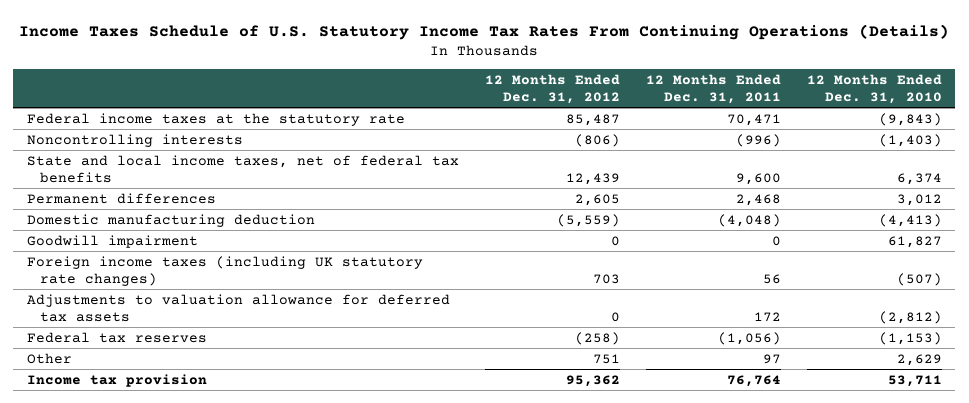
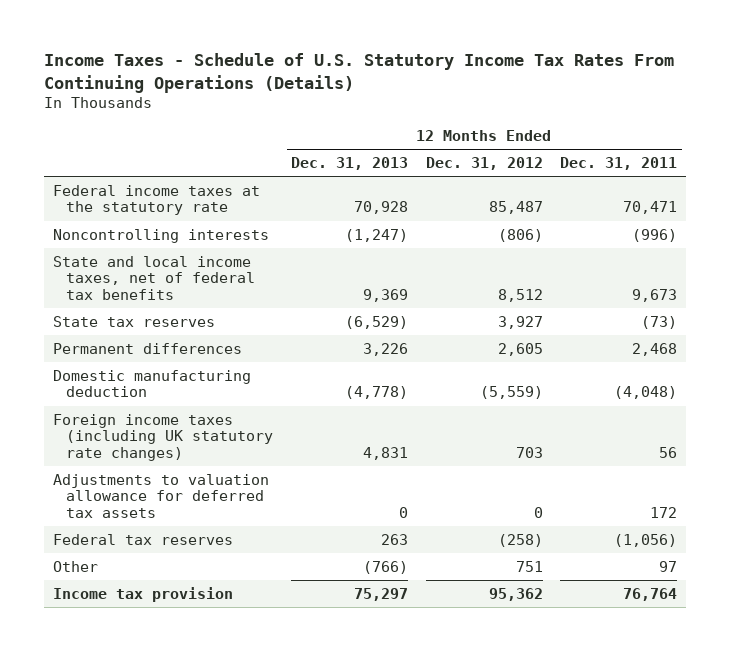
- Income Taxes Schedule of U.S. Statutory Income Tax Rates From Continuing Operations (Details)
+ Income Taxes - Schedule of U.S. Statutory Income Tax Rates From Continuing Operations (Details)
- | 12 Months Ended Dec. 31, 2012 | 12 Months Ended Dec. 31, 2011 | 12 Months Ended Dec. 31, 2010
+ | 12 Months Ended Dec. 31, 2013 | 12 Months Ended Dec. 31, 2012 | 12 Months Ended Dec. 31, 2011
- State and local income taxes, net of federal tax benefits | 12,439 | 9,600 | 6,374
+ State and local income taxes, net of federal tax benefits | 9,369 | 8,512 | 9,673
+ State tax reserves | (6,529) | 3,927 | (73)
- Goodwill impairment | 0 | 0 | 61,827

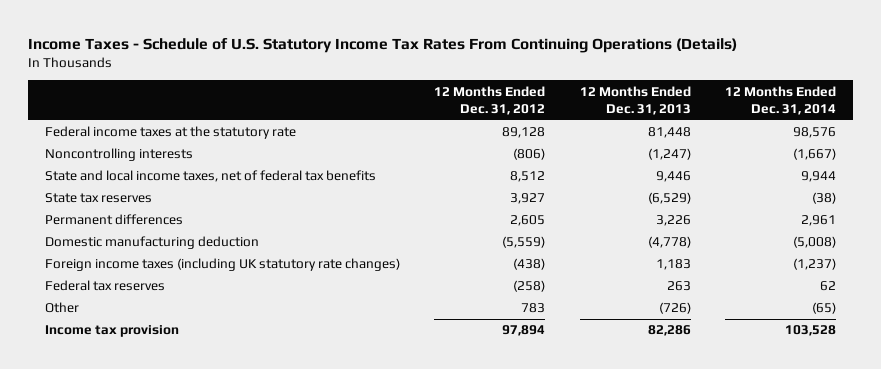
- | 12 Months Ended Dec. 31, 2013 | 12 Months Ended Dec. 31, 2012 | 12 Months Ended Dec. 31, 2011
+ | 12 Months Ended Dec. 31, 2012 | 12 Months Ended Dec. 31, 2013 | 12 Months Ended Dec. 31, 2014
- Federal income taxes at the statutory rate | 70,928 | 85,487 | 70,471
+ Federal income taxes at the statutory rate | 89,128 | 81,448 | 98,576
- State and local income taxes, net of federal tax benefits | 9,369 | 8,512 | 9,673
+ State and local income taxes, net of federal tax benefits | 8,512 | 9,446 | 9,944
- Foreign income taxes (including UK statutory rate changes) | 4,831 | 703 | 56
- Adjustments to valuation allowance for deferred tax assets | 0 | 0 | 172
+ Foreign income taxes (including UK statutory rate changes) | (438) | 1,183 | (1,237)
- Other | (766) | 751 | 97
- Income tax provision | 75,297 | 95,362 | 76,764
+ Other | 783 | (726) | (65)
+ Income tax provision | 97,894 | 82,286 | 103,528

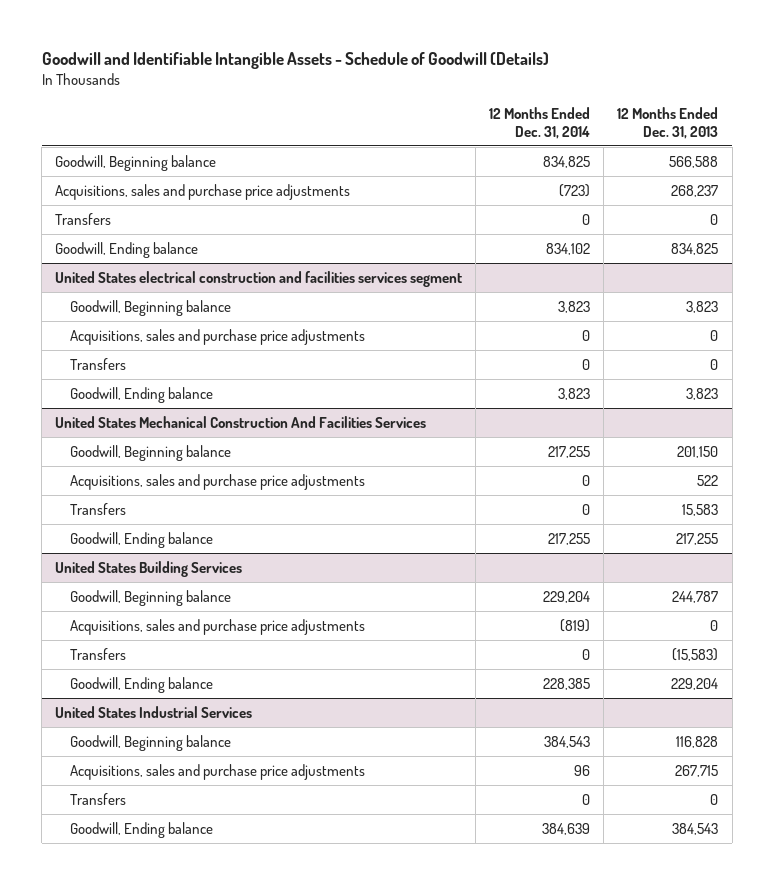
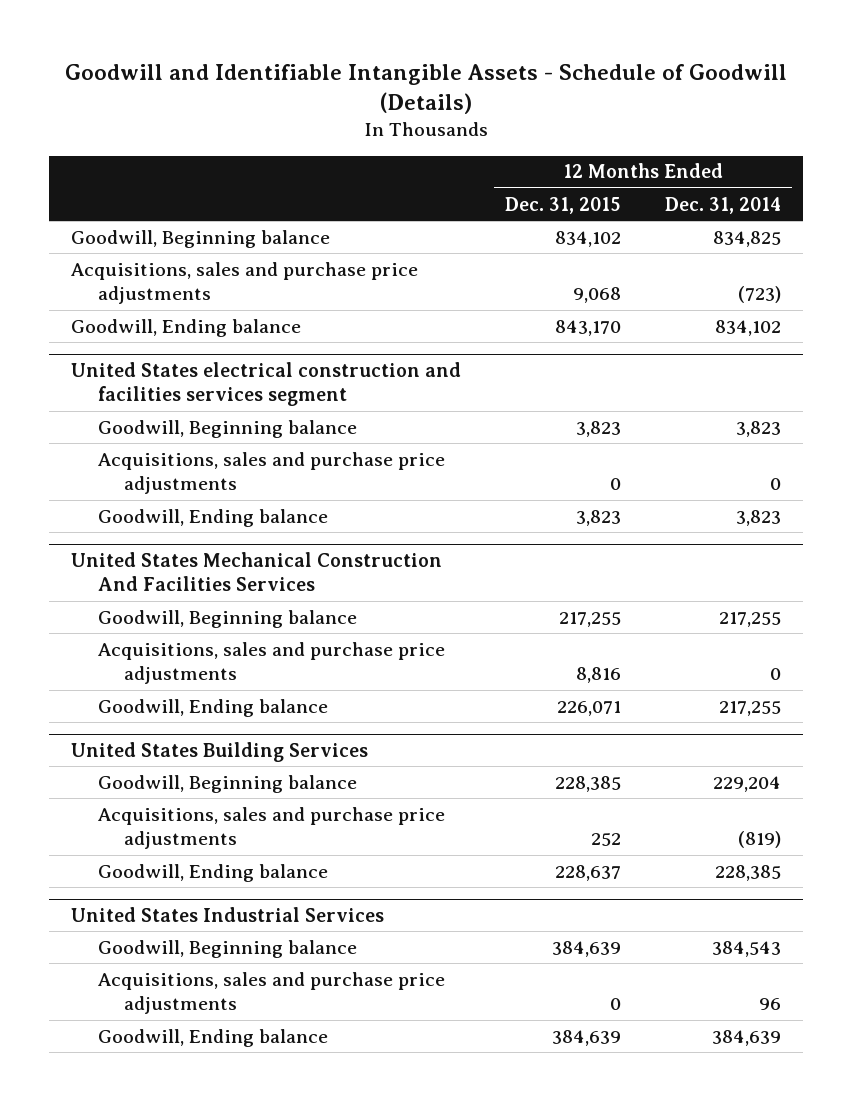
- | 12 Months Ended Dec. 31, 2014 | 12 Months Ended Dec. 31, 2013
+ | 12 Months Ended Dec. 31, 2015 | 12 Months Ended Dec. 31, 2014
- Transfers | 0 | 0
@ United States electrical construction and facilities services segment
- Transfers | 0 | 0
@ United States Mechanical Construction And Facilities Services
- Transfers | 0 | 15,583
@ United States Building Services
- Transfers | 0 | (15,583)
@ United States Industrial Services
- Transfers | 0 | 0

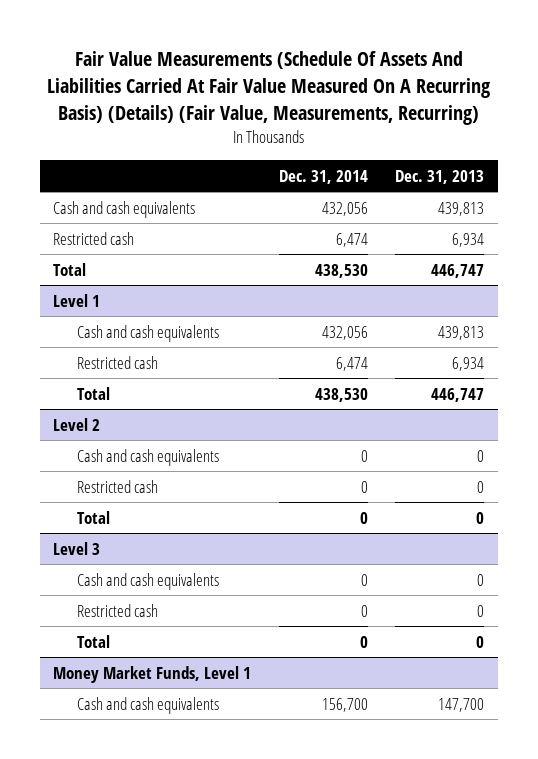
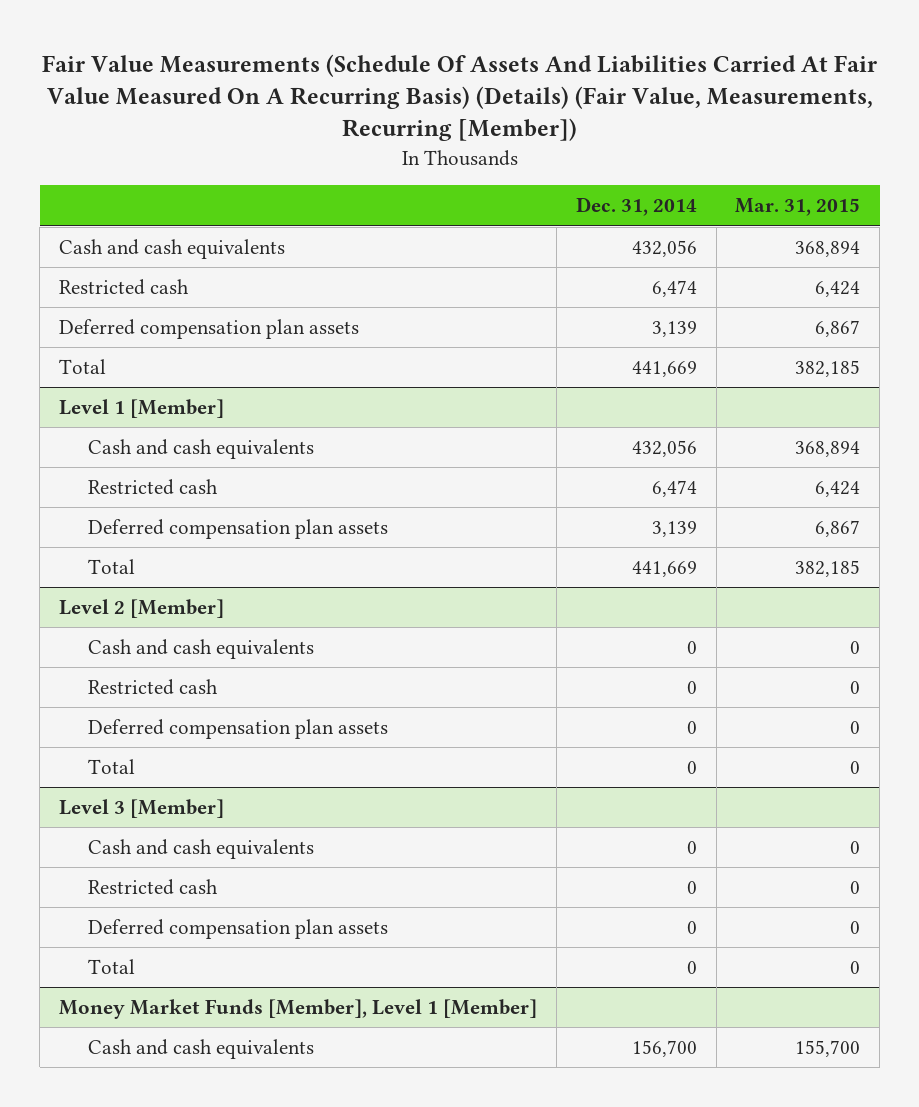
- Fair Value Measurements (Schedule Of Assets And Liabilities Carried At Fair Value Measured On A Recurring Basis) (Details) (Fair Value, Measurements, Recurring)
+ Fair Value Measurements (Schedule Of Assets And Liabilities Carried At Fair Value Measured On A Recurring Basis) (Details) (Fair Value, Measurements, Recurring [Member])
- | Dec. 31, 2014 | Dec. 31, 2013
+ | Dec. 31, 2014 | Mar. 31, 2015
- Total | 438,530 | 446,747
- Level 1
+ Deferred compensation plan assets | 3,139 | 6,867
+ Total | 441,669 | 382,185
+ Level 1 [Member]
- Total | 438,530 | 446,747
- Level 2
+ Deferred compensation plan assets | 3,139 | 6,867
+ Total | 441,669 | 382,185
+ Level 2 [Member]
+ Deferred compensation plan assets | 0 | 0
- Level 3
+ Level 3 [Member]
+ Deferred compensation plan assets | 0 | 0
- Money Market Funds, Level 1
+ Money Market Funds [Member], Level 1 [Member]

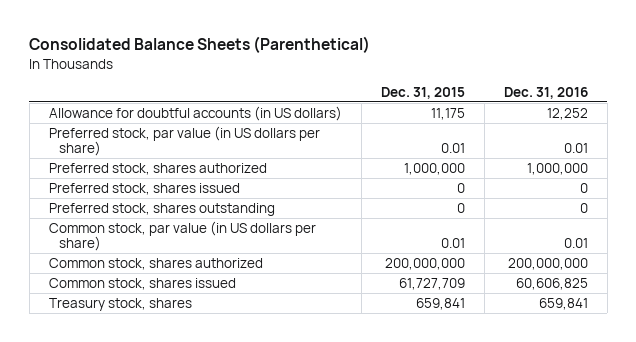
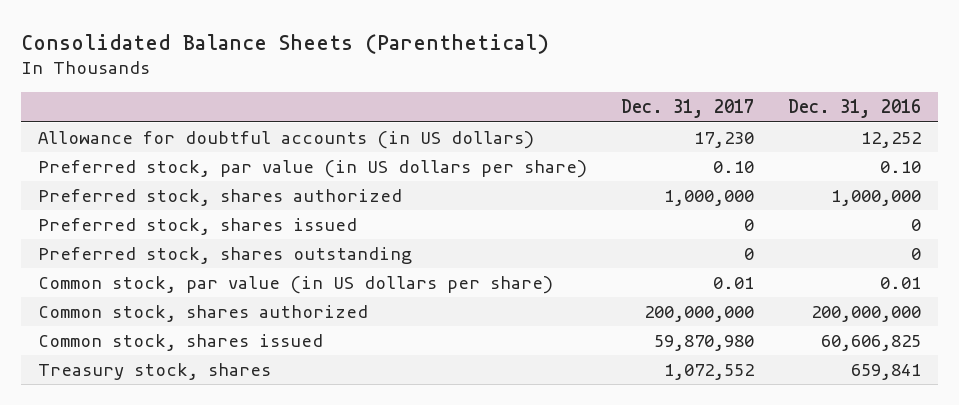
- | Dec. 31, 2015 | Dec. 31, 2016
+ | Dec. 31, 2017 | Dec. 31, 2016
- Preferred stock, par value (in US dollars per share) | 0.01 | 0.01
+ Preferred stock, par value (in US dollars per share) | 0.10 | 0.10

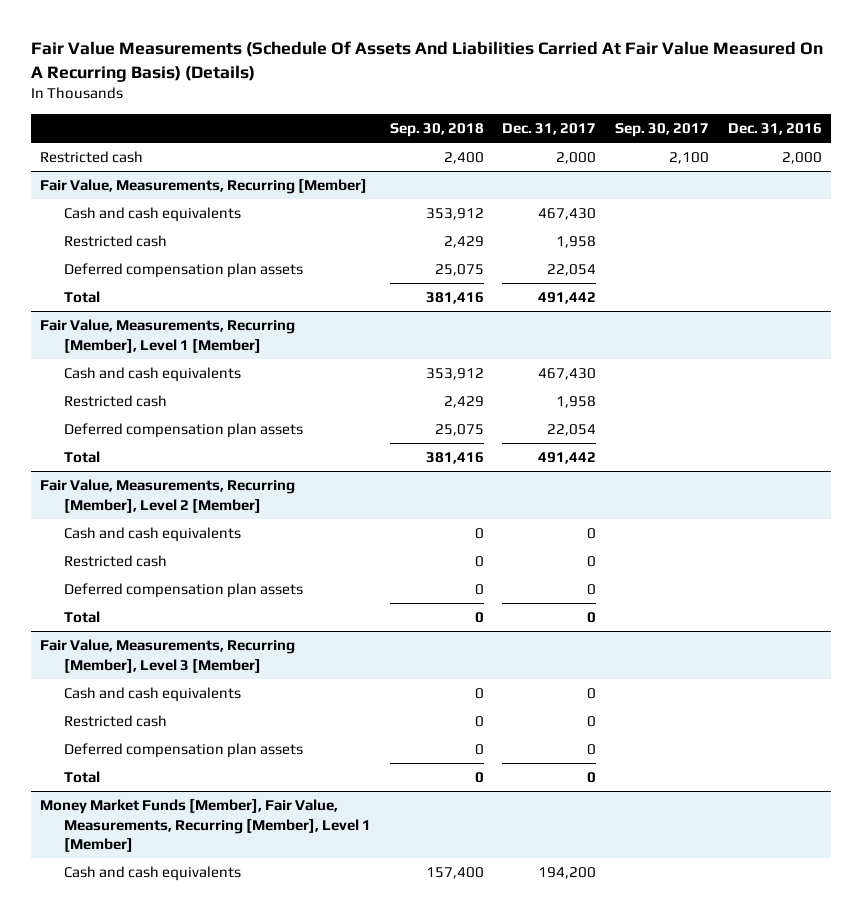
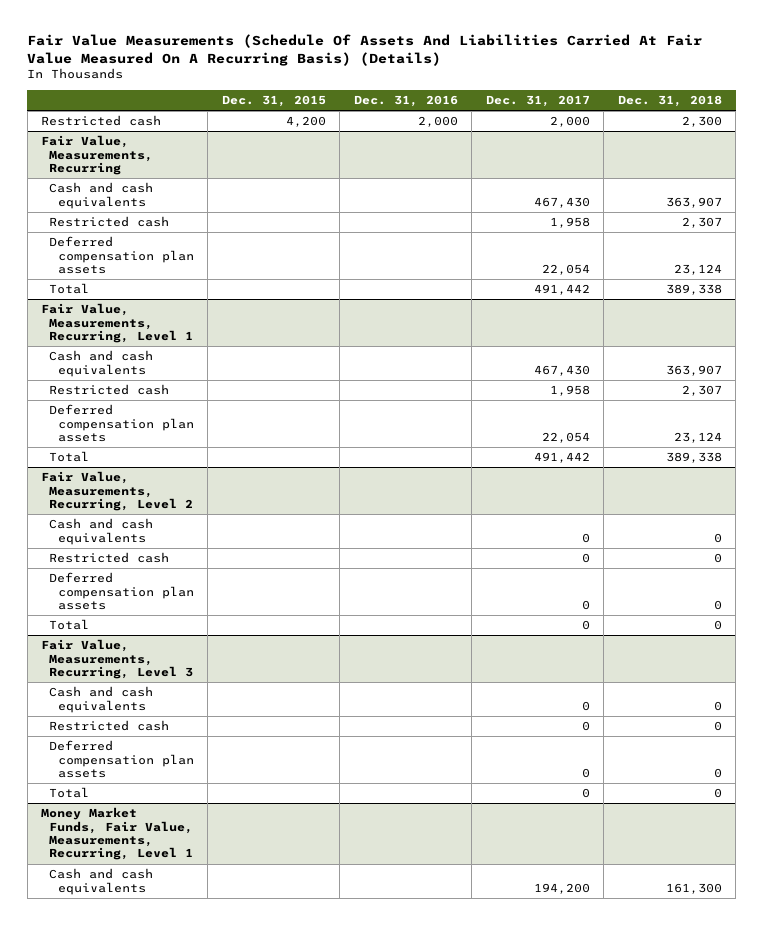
- | Sep. 30, 2018 | Dec. 31, 2017 | Sep. 30, 2017 | Dec. 31, 2016
+ | Dec. 31, 2015 | Dec. 31, 2016 | Dec. 31, 2017 | Dec. 31, 2018
- Fair Value, Measurements, Recurring [Member]
+ Fair Value, Measurements, Recurring
- Fair Value, Measurements, Recurring [Member], Level 1 [Member]
+ Fair Value, Measurements, Recurring, Level 1
- Fair Value, Measurements, Recurring [Member], Level 2 [Member]
+ Fair Value, Measurements, Recurring, Level 2
- Fair Value, Measurements, Recurring [Member], Level 3 [Member]
+ Fair Value, Measurements, Recurring, Level 3
- Money Market Funds [Member], Fair Value, Measurements, Recurring [Member], Level 1 [Member]
+ Money Market Funds, Fair Value, Measurements, Recurring, Level 1

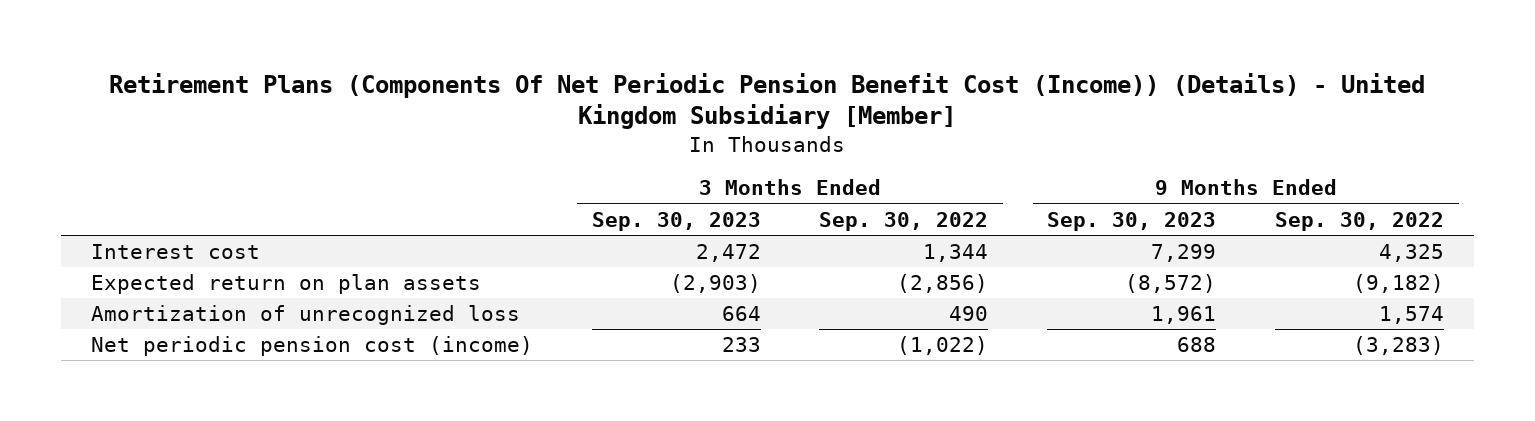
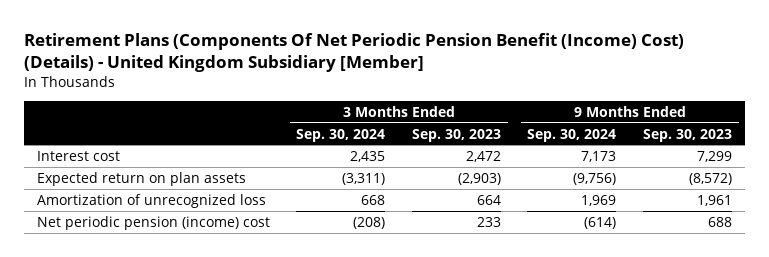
- Retirement Plans (Components Of Net Periodic Pension Benefit Cost (Income)) (Details) - United Kingdom Subsidiary [Member]
+ Retirement Plans (Components Of Net Periodic Pension Benefit (Income) Cost) (Details) - United Kingdom Subsidiary [Member]
- | 3 Months Ended Sep. 30, 2023 | 3 Months Ended Sep. 30, 2022 | 9 Months Ended Sep. 30, 2023 | 9 Months Ended Sep. 30, 2022
+ | 3 Months Ended Sep. 30, 2024 | 3 Months Ended Sep. 30, 2023 | 9 Months Ended Sep. 30, 2024 | 9 Months Ended Sep. 30, 2023
- Net periodic pension cost (income) | 233 | (1,022) | 688 | (3,283)
+ Net periodic pension (income) cost | (208) | 233 | (614) | 688

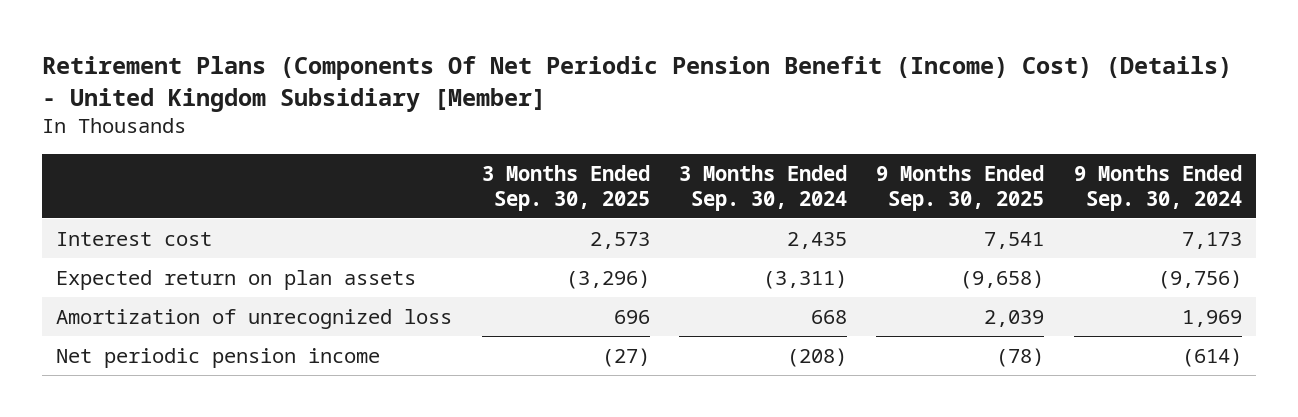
- | 3 Months Ended Sep. 30, 2024 | 3 Months Ended Sep. 30, 2023 | 9 Months Ended Sep. 30, 2024 | 9 Months Ended Sep. 30, 2023
+ | 3 Months Ended Sep. 30, 2025 | 3 Months Ended Sep. 30, 2024 | 9 Months Ended Sep. 30, 2025 | 9 Months Ended Sep. 30, 2024
- Net periodic pension (income) cost | (208) | 233 | (614) | 688
+ Net periodic pension income | (27) | (208) | (78) | (614)

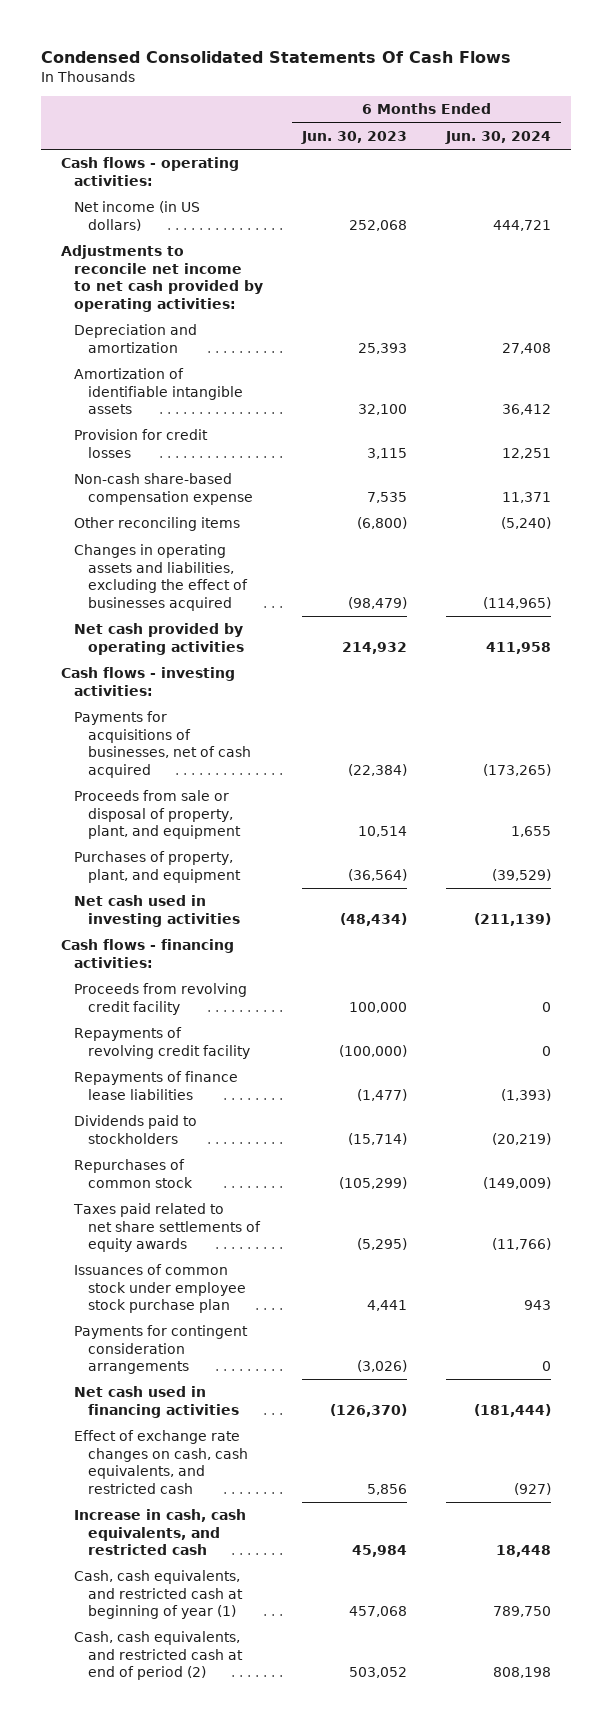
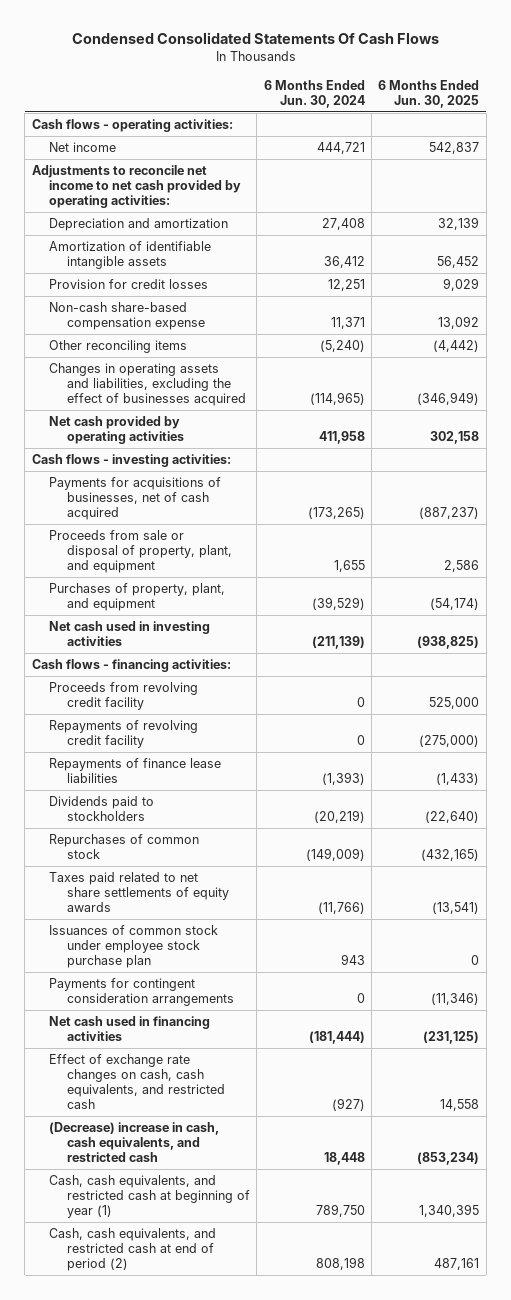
- | 6 Months Ended Jun. 30, 2023 | 6 Months Ended Jun. 30, 2024
+ | 6 Months Ended Jun. 30, 2024 | 6 Months Ended Jun. 30, 2025
- Net income (in US dollars) | 252,068 | 444,721
+ Net income | 444,721 | 542,837
- Increase in cash, cash equivalents, and restricted cash | 45,984 | 18,448
+ (Decrease) increase in cash, cash equivalents, and restricted cash | 18,448 | (853,234)

